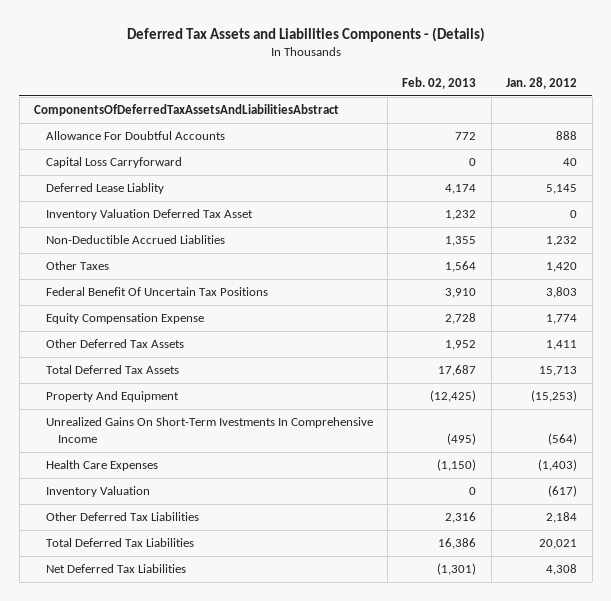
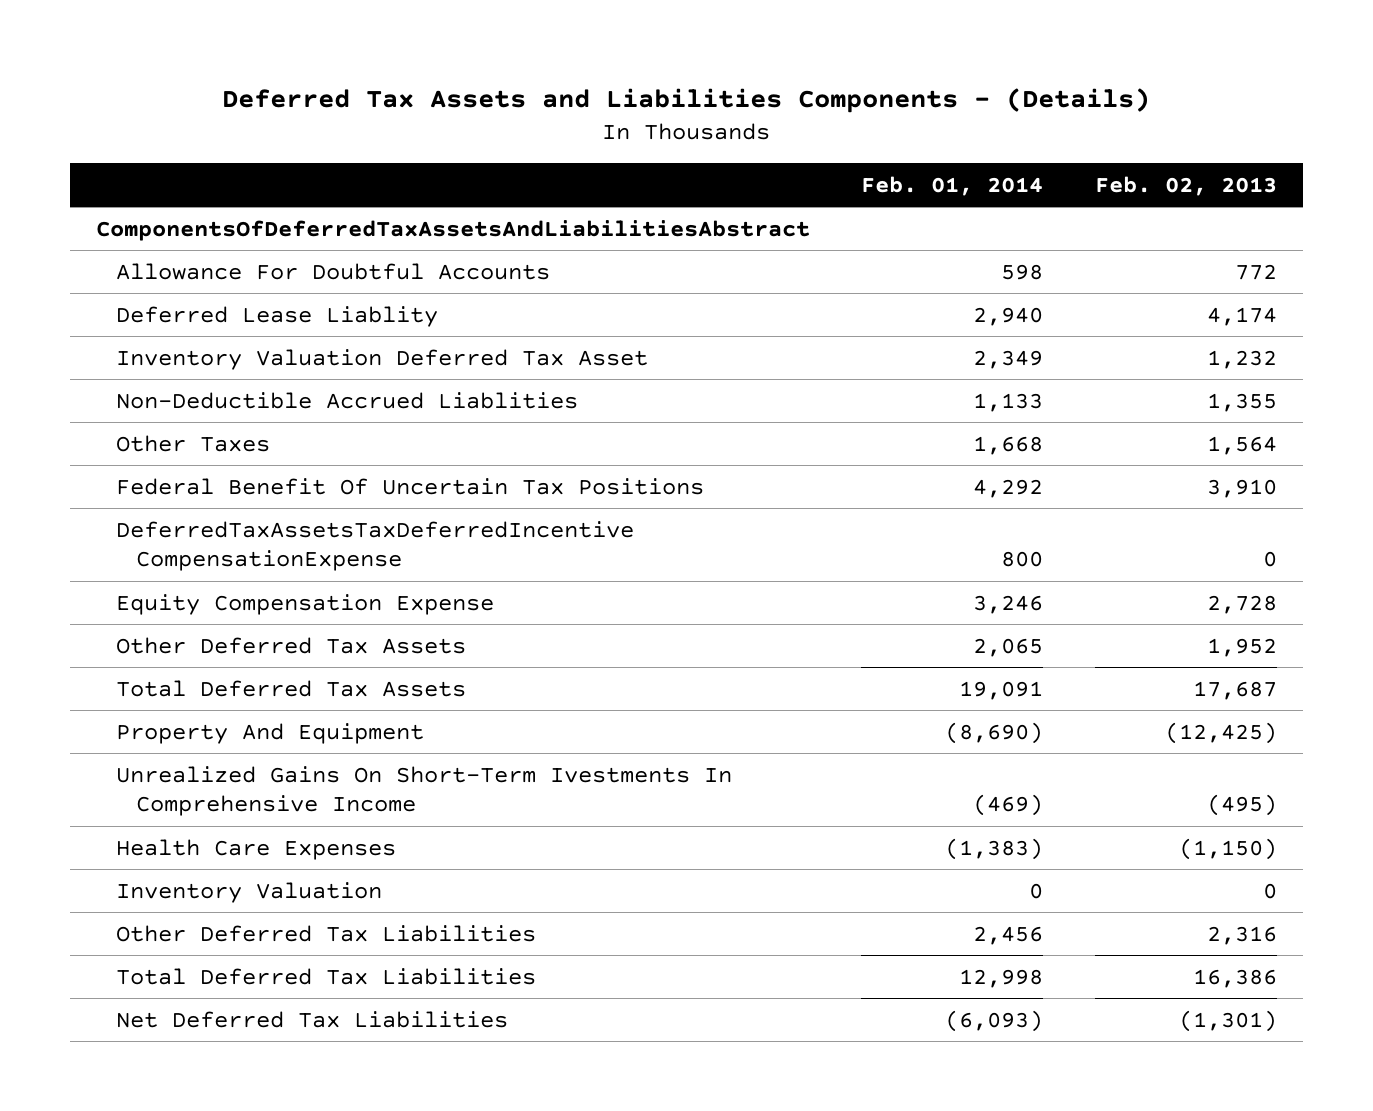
- | Feb. 02, 2013 | Jan. 28, 2012
+ | Feb. 01, 2014 | Feb. 02, 2013
- Capital Loss Carryforward | 0 | 40
+ DeferredTaxAssetsTaxDeferredIncentive CompensationExpense | 800 | 0

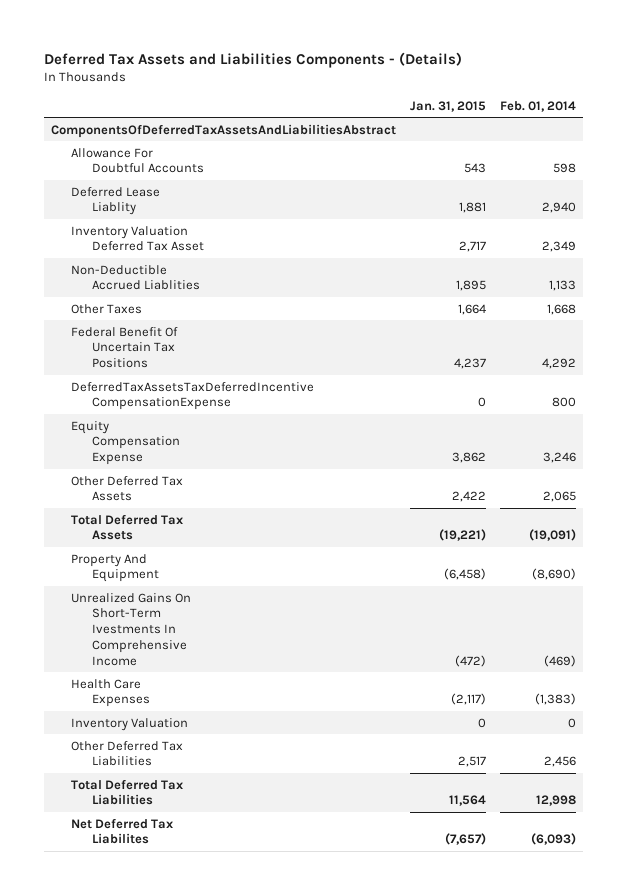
- | Feb. 01, 2014 | Feb. 02, 2013
+ | Jan. 31, 2015 | Feb. 01, 2014
- Total Deferred Tax Assets | 19,091 | 17,687
+ Total Deferred Tax Assets | (19,221) | (19,091)
- Net Deferred Tax Liabilities | (6,093) | (1,301)
+ Net Deferred Tax Liabilites | (7,657) | (6,093)

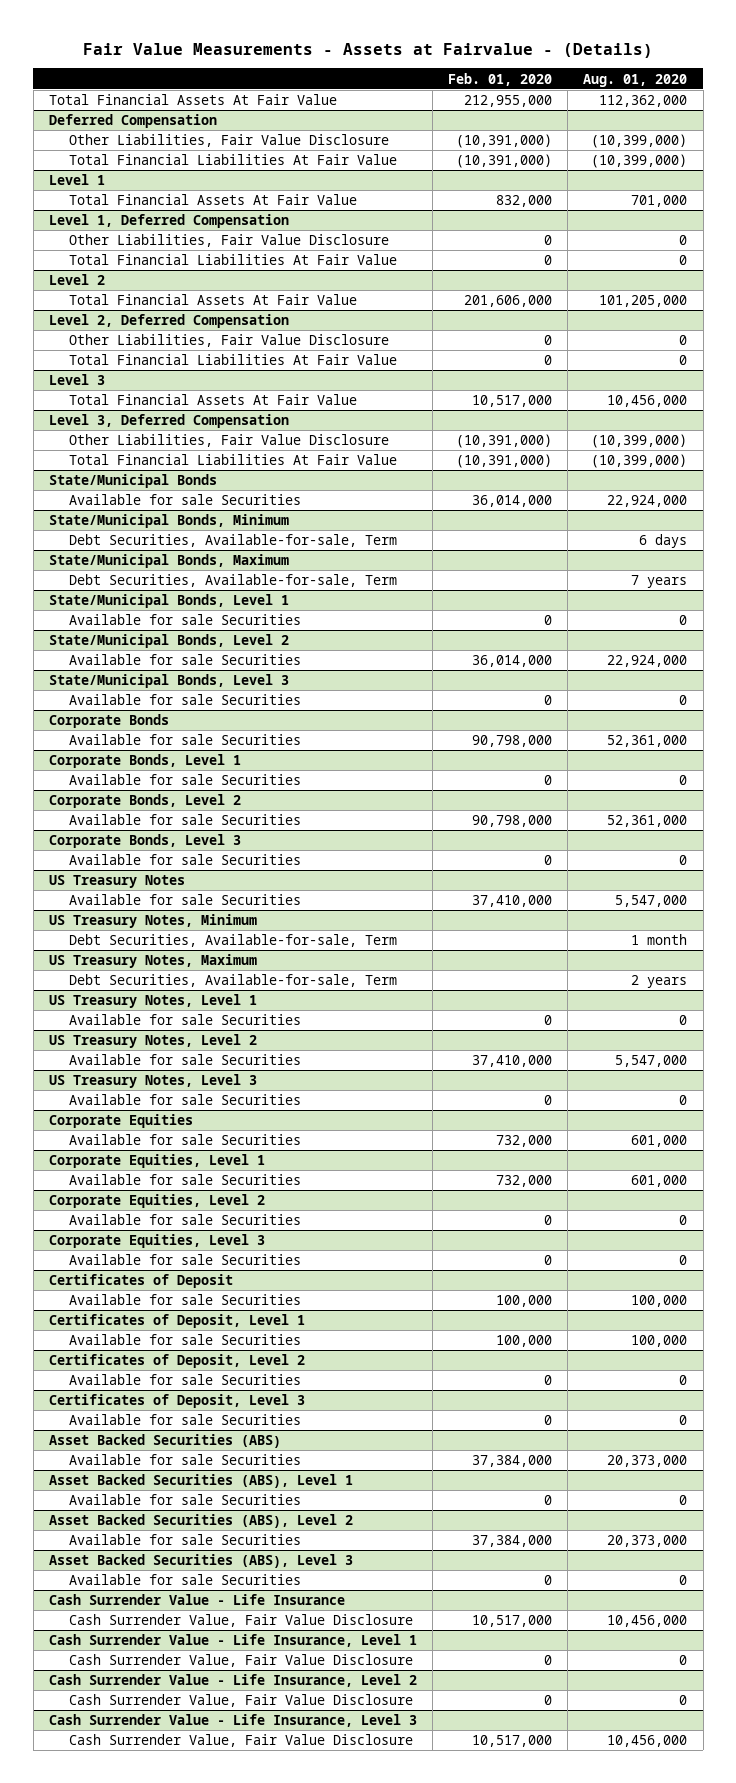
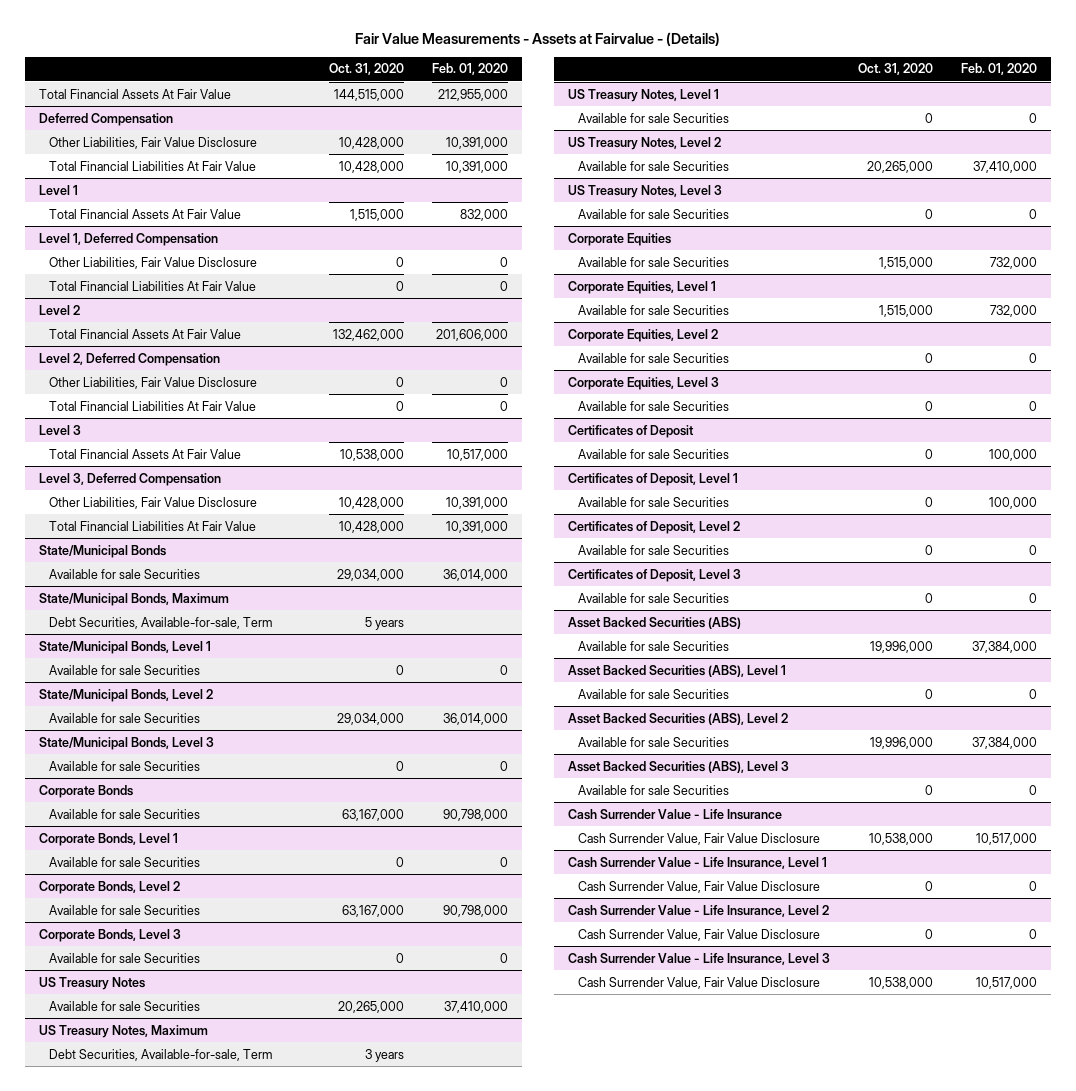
- | Feb. 01, 2020 | Aug. 01, 2020
+ | Oct. 31, 2020 | Feb. 01, 2020
@ Deferred Compensation
- Other Liabilities, Fair Value Disclosure | (10,391,000) | (10,399,000)
- Total Financial Liabilities At Fair Value | (10,391,000) | (10,399,000)
+ Other Liabilities, Fair Value Disclosure | 10,428,000 | 10,391,000
+ Total Financial Liabilities At Fair Value | 10,428,000 | 10,391,000
@ Level 3, Deferred Compensation
- Other Liabilities, Fair Value Disclosure | (10,391,000) | (10,399,000)
- Total Financial Liabilities At Fair Value | (10,391,000) | (10,399,000)
+ Other Liabilities, Fair Value Disclosure | 10,428,000 | 10,391,000
+ Total Financial Liabilities At Fair Value | 10,428,000 | 10,391,000
- State/Municipal Bonds, Minimum
- Debt Securities, Available-for-sale, Term | | 6 days
- US Treasury Notes, Minimum
- Debt Securities, Available-for-sale, Term | | 1 month

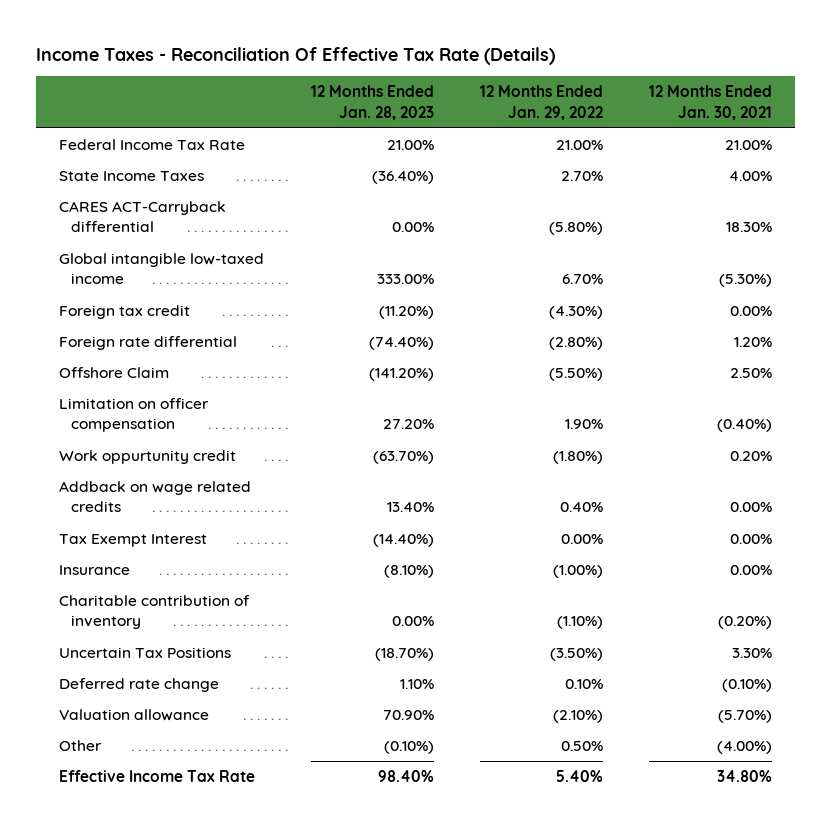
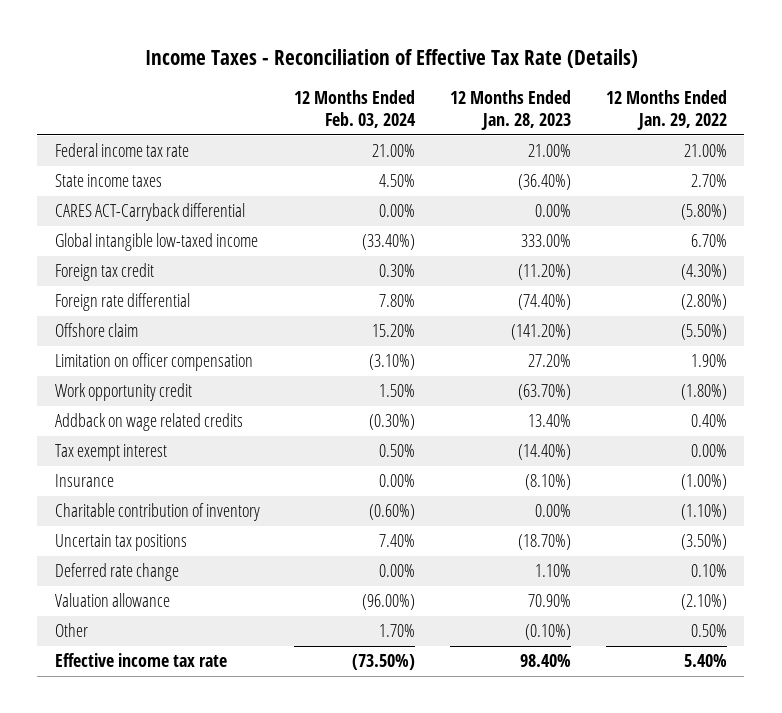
- Income Taxes - Reconciliation Of Effective Tax Rate (Details)
+ Income Taxes - Reconciliation of Effective Tax Rate (Details)
- | 12 Months Ended Jan. 28, 2023 | 12 Months Ended Jan. 29, 2022 | 12 Months Ended Jan. 30, 2021
+ | 12 Months Ended Feb. 03, 2024 | 12 Months Ended Jan. 28, 2023 | 12 Months Ended Jan. 29, 2022
- Federal Income Tax Rate | 21.00% | 21.00% | 21.00%
- State Income Taxes | (36.40%) | 2.70% | 4.00%
+ Federal income tax rate | 21.00% | 21.00% | 21.00%
+ State income taxes | 4.50% | (36.40%) | 2.70%
- Offshore Claim | (141.20%) | (5.50%) | 2.50%
+ Offshore claim | 15.20% | (141.20%) | (5.50%)
- Work oppurtunity credit | (63.70%) | (1.80%) | 0.20%
+ Work opportunity credit | 1.50% | (63.70%) | (1.80%)
- Tax Exempt Interest | (14.40%) | 0.00% | 0.00%
+ Tax exempt interest | 0.50% | (14.40%) | 0.00%
- Uncertain Tax Positions | (18.70%) | (3.50%) | 3.30%
+ Uncertain tax positions | 7.40% | (18.70%) | (3.50%)
- Effective Income Tax Rate | 98.40% | 5.40% | 34.80%
+ Effective income tax rate | (73.50%) | 98.40% | 5.40%

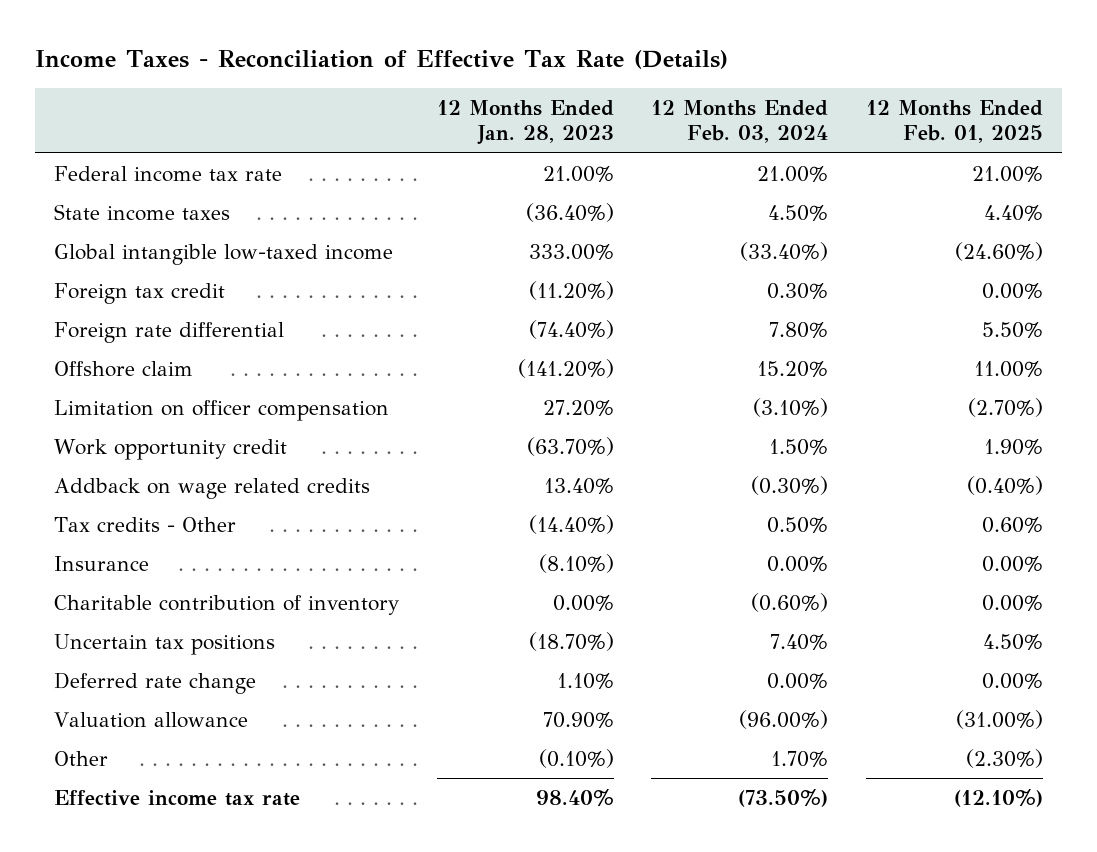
- | 12 Months Ended Feb. 03, 2024 | 12 Months Ended Jan. 28, 2023 | 12 Months Ended Jan. 29, 2022
+ | 12 Months Ended Jan. 28, 2023 | 12 Months Ended Feb. 03, 2024 | 12 Months Ended Feb. 01, 2025
- CARES ACT-Carryback differential | 0.00% | 0.00% | (5.80%)
- Tax exempt interest | 0.50% | (14.40%) | 0.00%
+ Tax credits - Other | (14.40%) | 0.50% | 0.60%

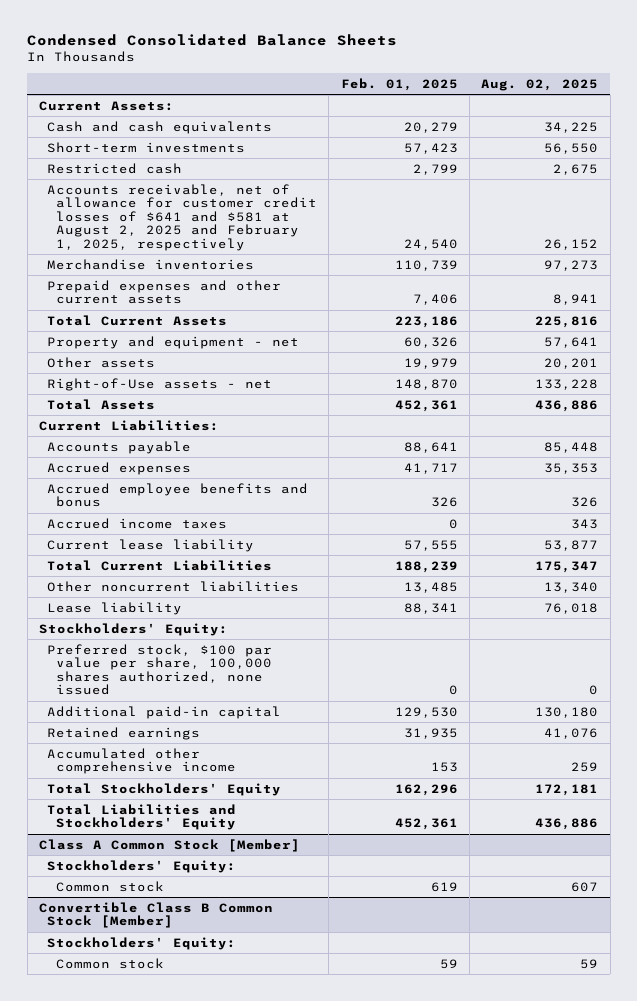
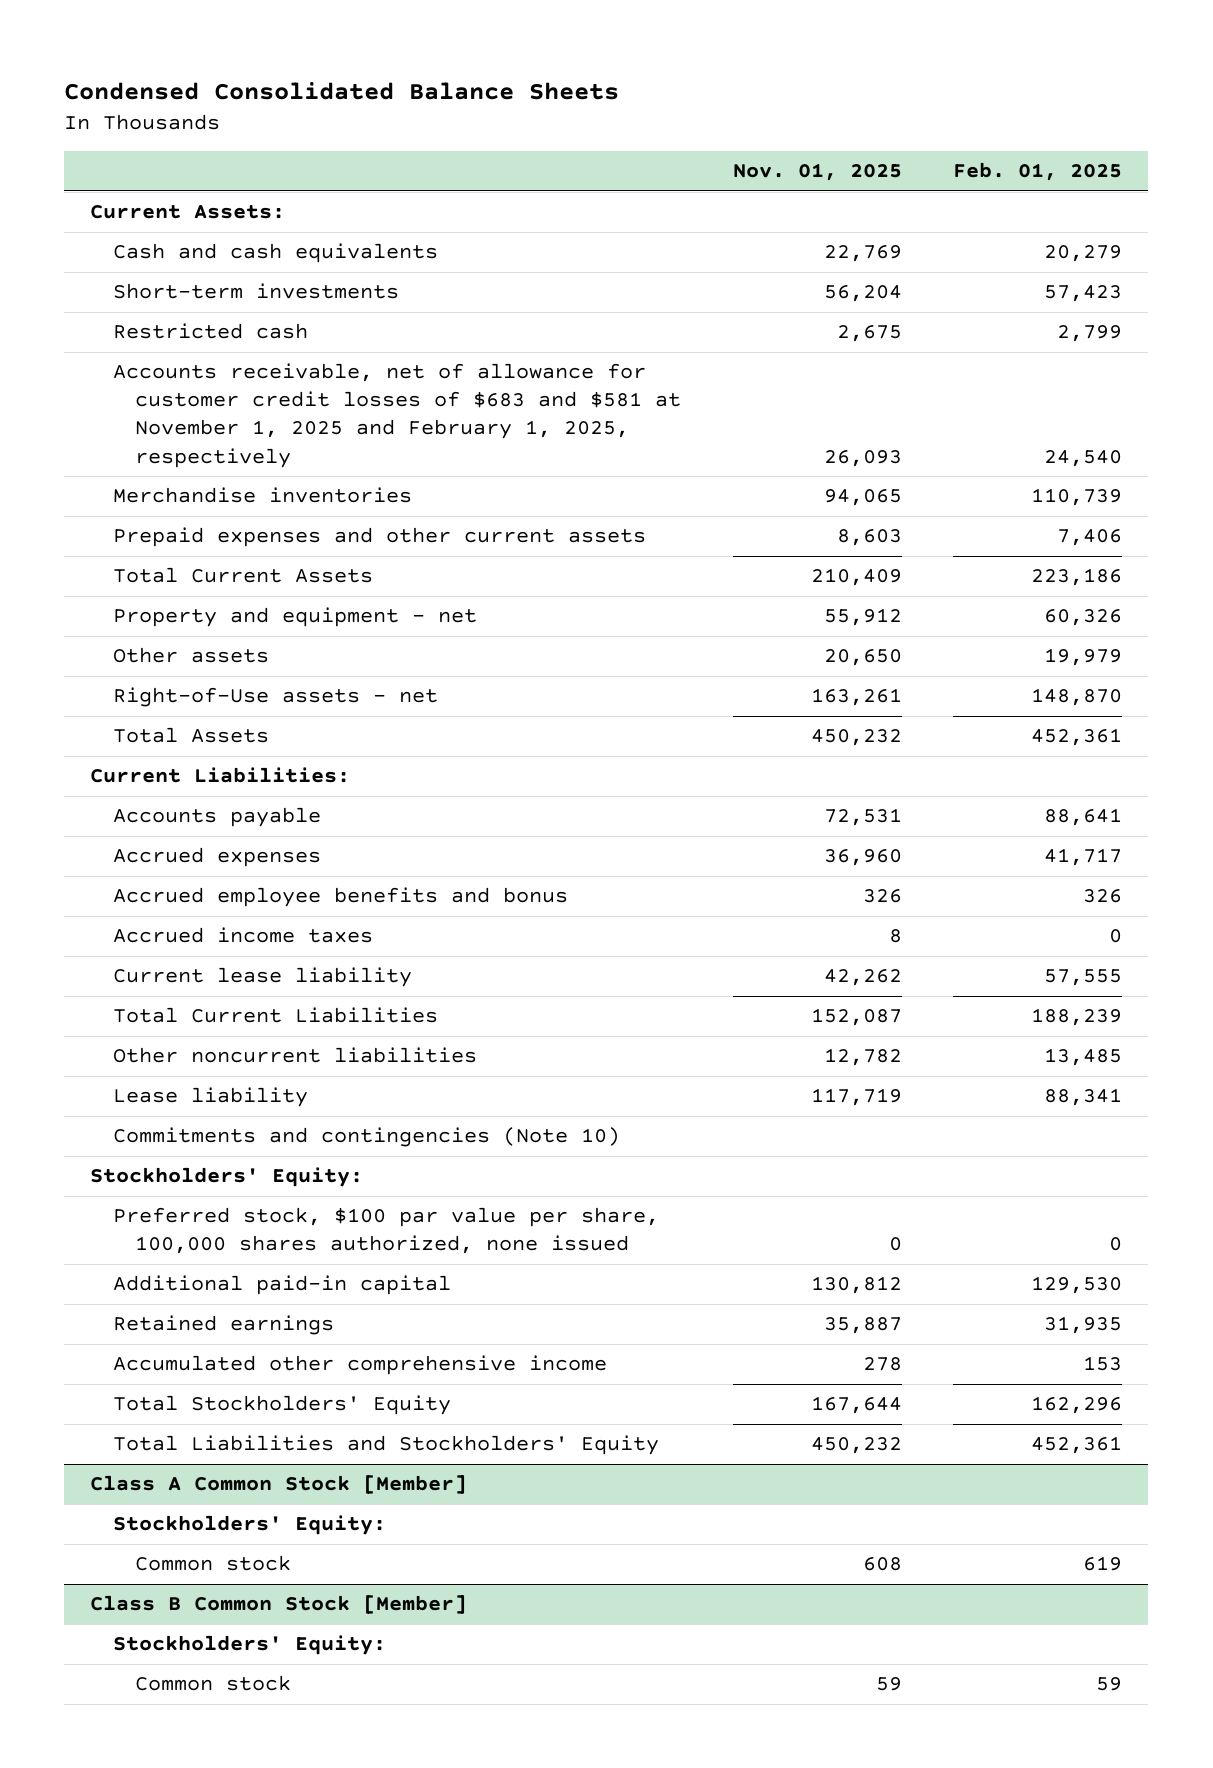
- | Feb. 01, 2025 | Aug. 02, 2025
+ | Nov. 01, 2025 | Feb. 01, 2025
- Accounts receivable, net of allowance for customer credit losses of $641 and $581 at August 2, 2025 and February 1, 2025, respectively | 24,540 | 26,152
+ Accounts receivable, net of allowance for customer credit losses of $683 and $581 at November 1, 2025 and February 1, 2025, respectively | 26,093 | 24,540
+ Commitments and contingencies (Note 10)
- Convertible Class B Common Stock [Member]
+ Class B Common Stock [Member]

